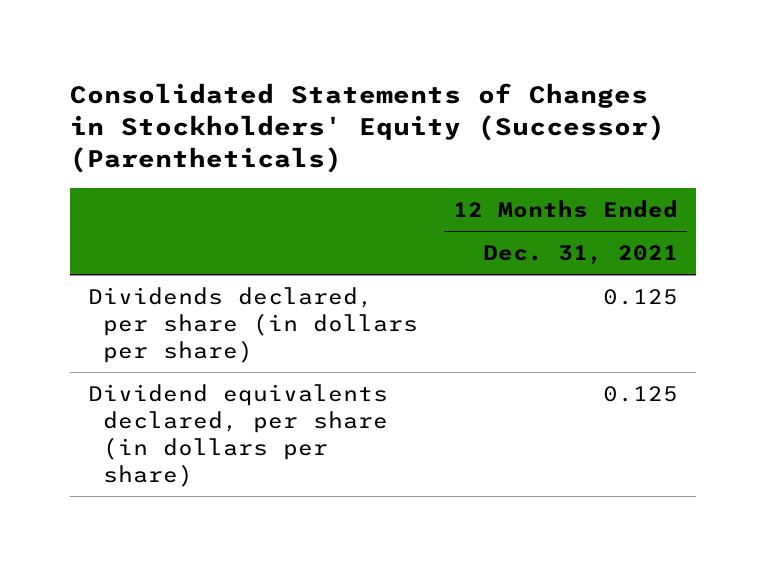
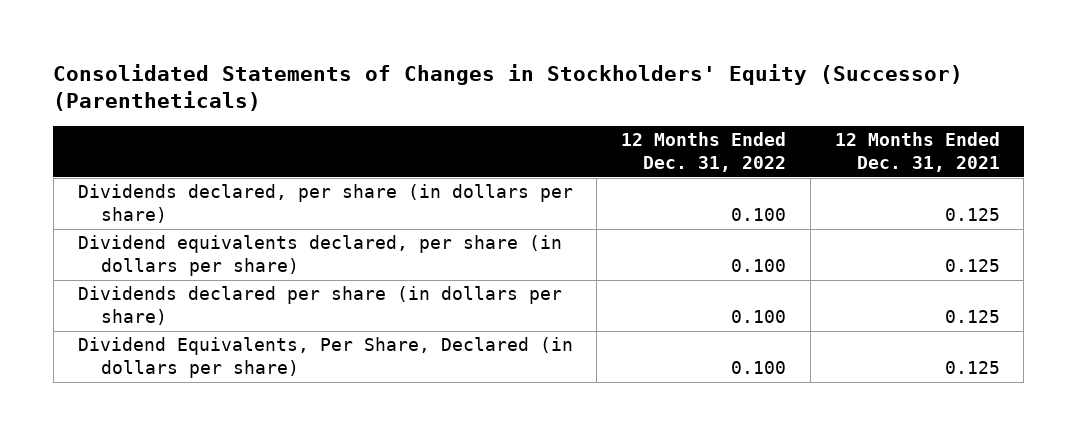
- | 12 Months Ended Dec. 31, 2021
+ | 12 Months Ended Dec. 31, 2022 | 12 Months Ended Dec. 31, 2021
+ Dividends declared per share (in dollars per share) | 0.100 | 0.125
+ Dividend Equivalents, Per Share, Declared (in dollars per share) | 0.100 | 0.125

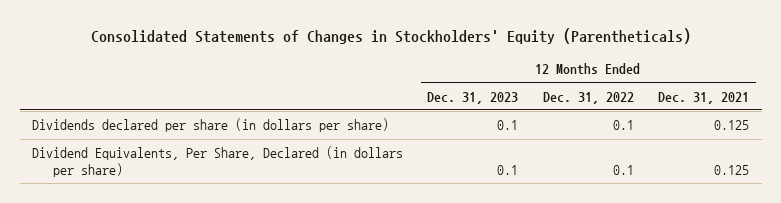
- Consolidated Statements of Changes in Stockholders' Equity (Successor) (Parentheticals)
+ Consolidated Statements of Changes in Stockholders' Equity (Parentheticals)
- | 12 Months Ended Dec. 31, 2022 | 12 Months Ended Dec. 31, 2021
+ | 12 Months Ended Dec. 31, 2023 | 12 Months Ended Dec. 31, 2022 | 12 Months Ended Dec. 31, 2021
- Dividends declared, per share (in dollars per share) | 0.100 | 0.125
- Dividend equivalents declared, per share (in dollars per share) | 0.100 | 0.125
- Dividends declared per share (in dollars per share) | 0.100 | 0.125
- Dividend Equivalents, Per Share, Declared (in dollars per share) | 0.100 | 0.125
+ Dividends declared per share (in dollars per share) | 0.1 | 0.1 | 0.125
+ Dividend Equivalents, Per Share, Declared (in dollars per share) | 0.1 | 0.1 | 0.125

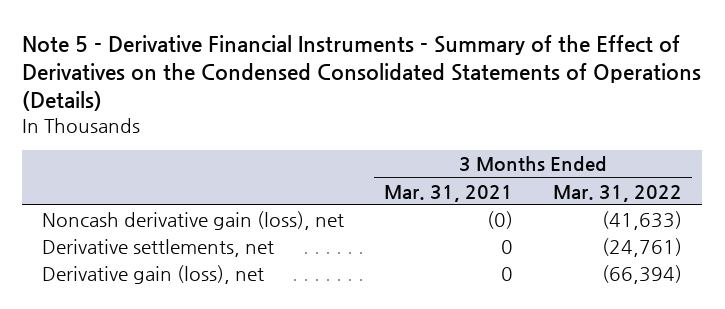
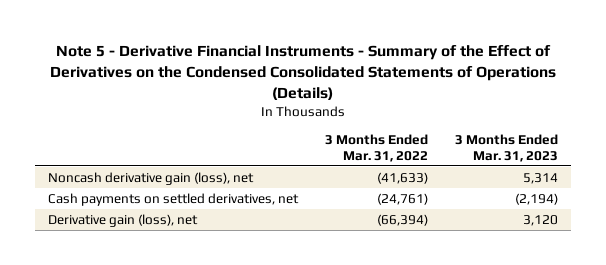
- | 3 Months Ended Mar. 31, 2021 | 3 Months Ended Mar. 31, 2022
+ | 3 Months Ended Mar. 31, 2022 | 3 Months Ended Mar. 31, 2023
- Derivative settlements, net | 0 | (24,761)
+ Cash payments on settled derivatives, net | (24,761) | (2,194)

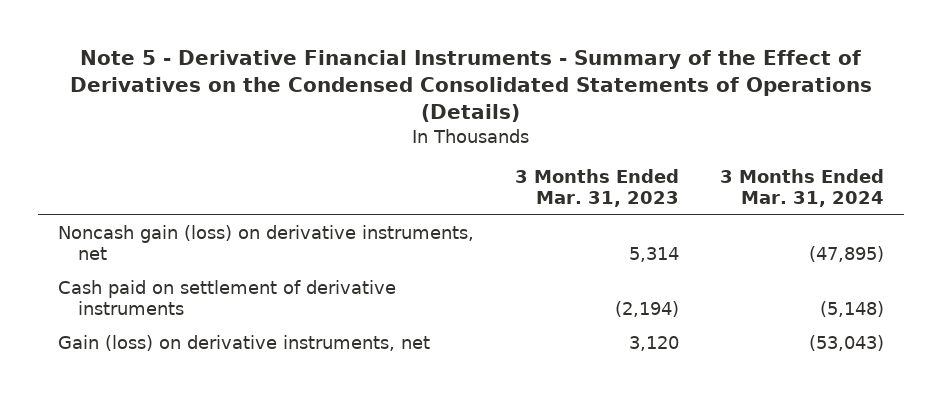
- | 3 Months Ended Mar. 31, 2022 | 3 Months Ended Mar. 31, 2023
+ | 3 Months Ended Mar. 31, 2023 | 3 Months Ended Mar. 31, 2024
- Noncash derivative gain (loss), net | (41,633) | 5,314
- Cash payments on settled derivatives, net | (24,761) | (2,194)
- Derivative gain (loss), net | (66,394) | 3,120
+ Noncash gain (loss) on derivative instruments, net | 5,314 | (47,895)
+ Cash paid on settlement of derivative instruments | (2,194) | (5,148)
+ Gain (loss) on derivative instruments, net | 3,120 | (53,043)

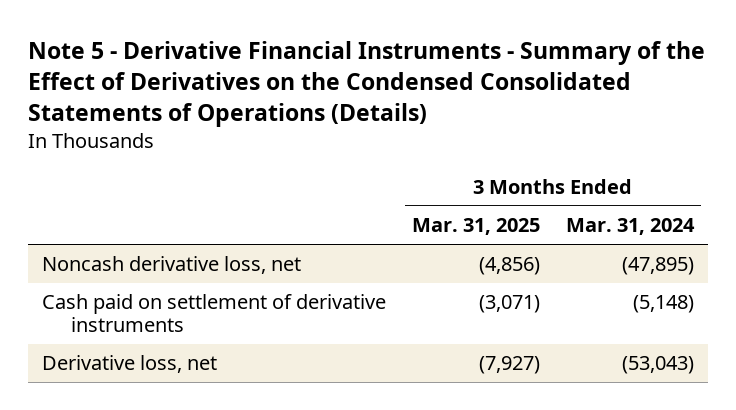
- | 3 Months Ended Mar. 31, 2023 | 3 Months Ended Mar. 31, 2024
+ | 3 Months Ended Mar. 31, 2025 | 3 Months Ended Mar. 31, 2024
- Noncash gain (loss) on derivative instruments, net | 5,314 | (47,895)
+ Noncash derivative loss, net | (4,856) | (47,895)
- Gain (loss) on derivative instruments, net | 3,120 | (53,043)
+ Derivative loss, net | (7,927) | (53,043)

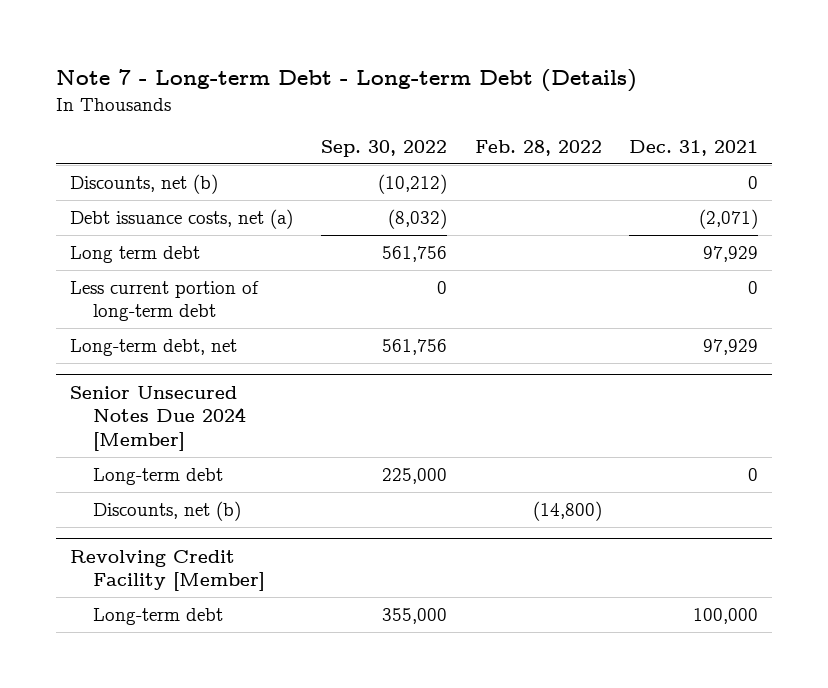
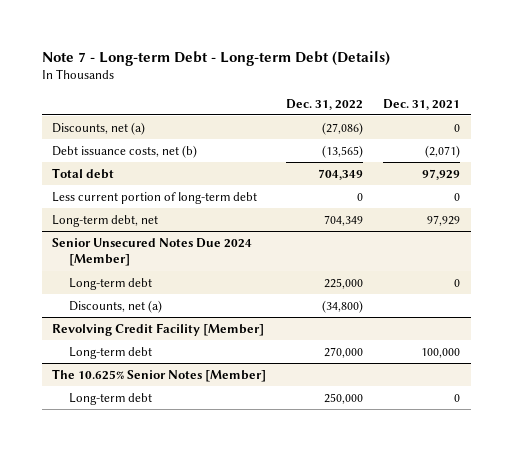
- | Sep. 30, 2022 | Feb. 28, 2022 | Dec. 31, 2021
+ | Dec. 31, 2022 | Dec. 31, 2021
- Discounts, net (b) | (10,212) | | 0
- Debt issuance costs, net (a) | (8,032) | | (2,071)
- Long term debt | 561,756 | | 97,929
+ Discounts, net (a) | (27,086) | 0
+ Debt issuance costs, net (b) | (13,565) | (2,071)
+ Total debt | 704,349 | 97,929
@ Senior Unsecured Notes Due 2024 [Member]
- Discounts, net (b) | | (14,800) |
+ Discounts, net (a) | (34,800) |
+ The 10.625% Senior Notes [Member]
+ Long-term debt | 250,000 | 0

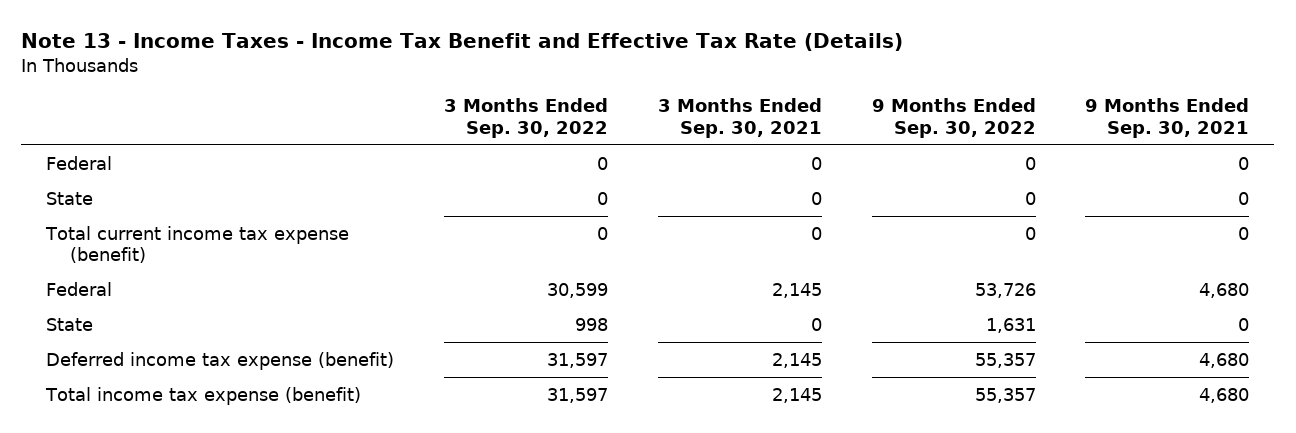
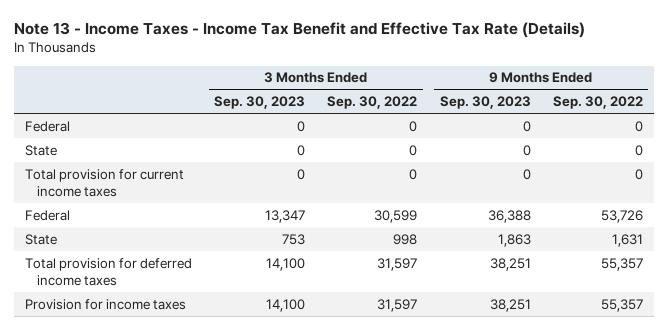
- | 3 Months Ended Sep. 30, 2022 | 3 Months Ended Sep. 30, 2021 | 9 Months Ended Sep. 30, 2022 | 9 Months Ended Sep. 30, 2021
+ | 3 Months Ended Sep. 30, 2023 | 3 Months Ended Sep. 30, 2022 | 9 Months Ended Sep. 30, 2023 | 9 Months Ended Sep. 30, 2022
- Total current income tax expense (benefit) | 0 | 0 | 0 | 0
+ Total provision for current income taxes | 0 | 0 | 0 | 0
- Deferred income tax expense (benefit) | 31,597 | 2,145 | 55,357 | 4,680
- Total income tax expense (benefit) | 31,597 | 2,145 | 55,357 | 4,680
+ Total provision for deferred income taxes | 14,100 | 31,597 | 38,251 | 55,357
+ Provision for income taxes | 14,100 | 31,597 | 38,251 | 55,357

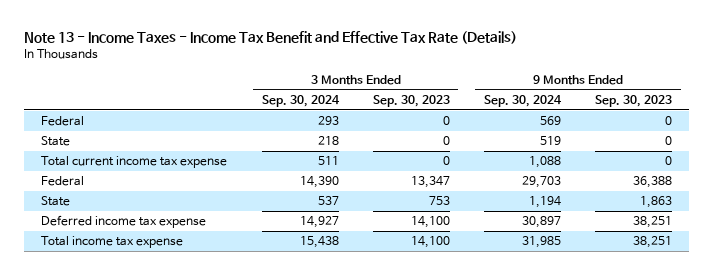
- | 3 Months Ended Sep. 30, 2023 | 3 Months Ended Sep. 30, 2022 | 9 Months Ended Sep. 30, 2023 | 9 Months Ended Sep. 30, 2022
+ | 3 Months Ended Sep. 30, 2024 | 3 Months Ended Sep. 30, 2023 | 9 Months Ended Sep. 30, 2024 | 9 Months Ended Sep. 30, 2023
- Total provision for current income taxes | 0 | 0 | 0 | 0
+ Total current income tax expense | 511 | 0 | 1,088 | 0
- Total provision for deferred income taxes | 14,100 | 31,597 | 38,251 | 55,357
- Provision for income taxes | 14,100 | 31,597 | 38,251 | 55,357
+ Deferred income tax expense | 14,927 | 14,100 | 30,897 | 38,251
+ Total income tax expense | 15,438 | 14,100 | 31,985 | 38,251

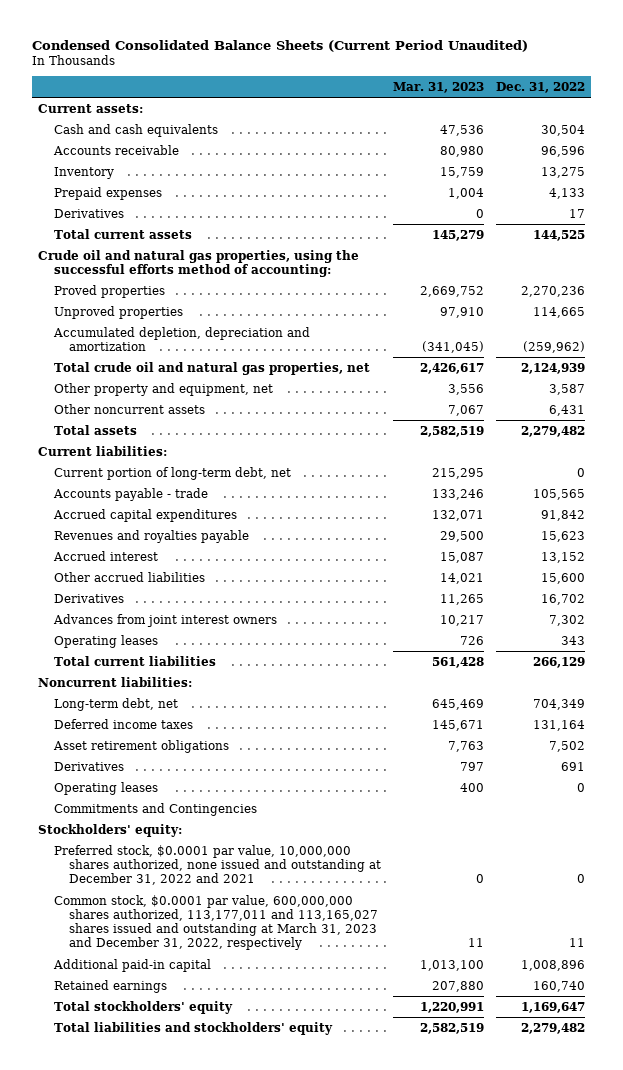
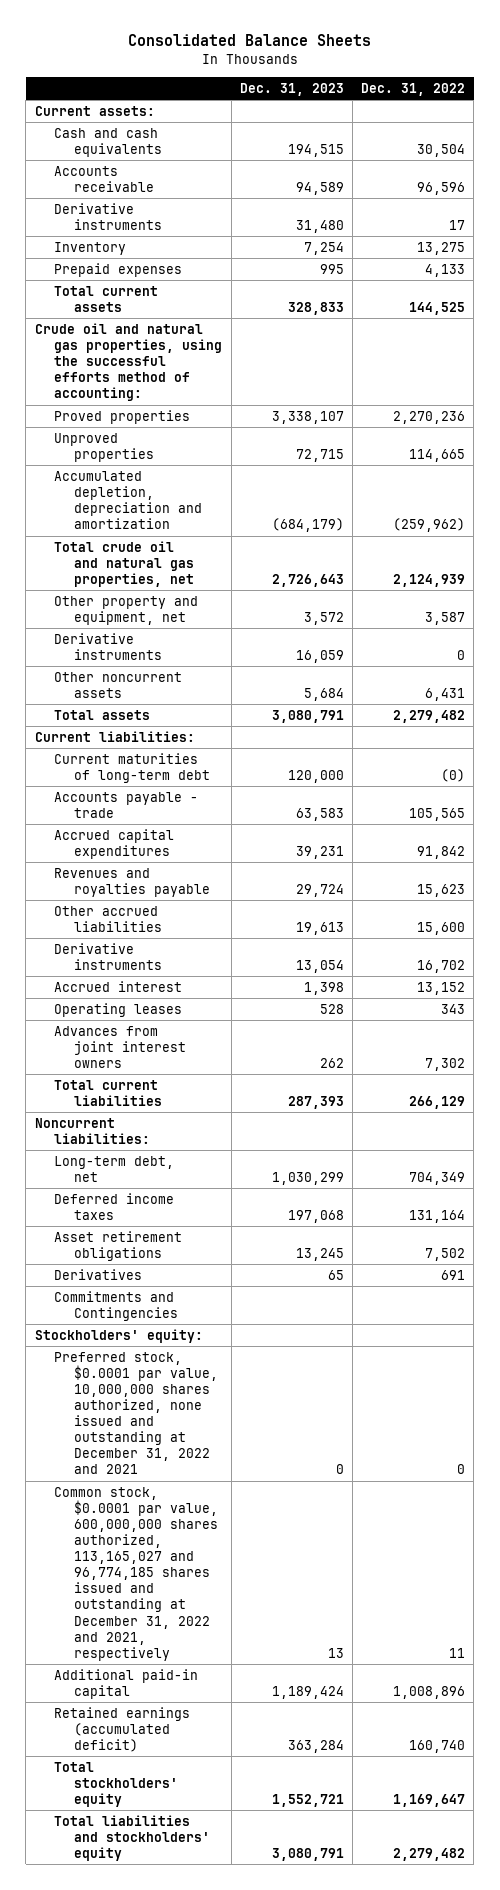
- Condensed Consolidated Balance Sheets (Current Period Unaudited)
+ Consolidated Balance Sheets
- | Mar. 31, 2023 | Dec. 31, 2022
+ | Dec. 31, 2023 | Dec. 31, 2022
+ Derivative instruments | 31,480 | 17
- Derivatives | 0 | 17
+ Derivative instruments | 16,059 | 0
- Current portion of long-term debt, net | 215,295 | 0
+ Current maturities of long-term debt | 120,000 | (0)
- Derivatives | 11,265 | 16,702
+ Derivative instruments | 13,054 | 16,702
moved down: Accrued interest | 1,398 | 13,152
moved down: Advances from joint interest owners | 262 | 7,302
- Operating leases | 400 | 0
- Common stock, $0.0001 par value, 600,000,000 shares authorized, 113,177,011 and 113,165,027 shares issued and outstanding at March 31, 2023 and December 31, 2022, respectively | 11 | 11
+ Common stock, $0.0001 par value, 600,000,000 shares authorized, 113,165,027 and 96,774,185 shares issued and outstanding at December 31, 2022 and 2021, respectively | 13 | 11
- Retained earnings | 207,880 | 160,740
+ Retained earnings (accumulated deficit) | 363,284 | 160,740

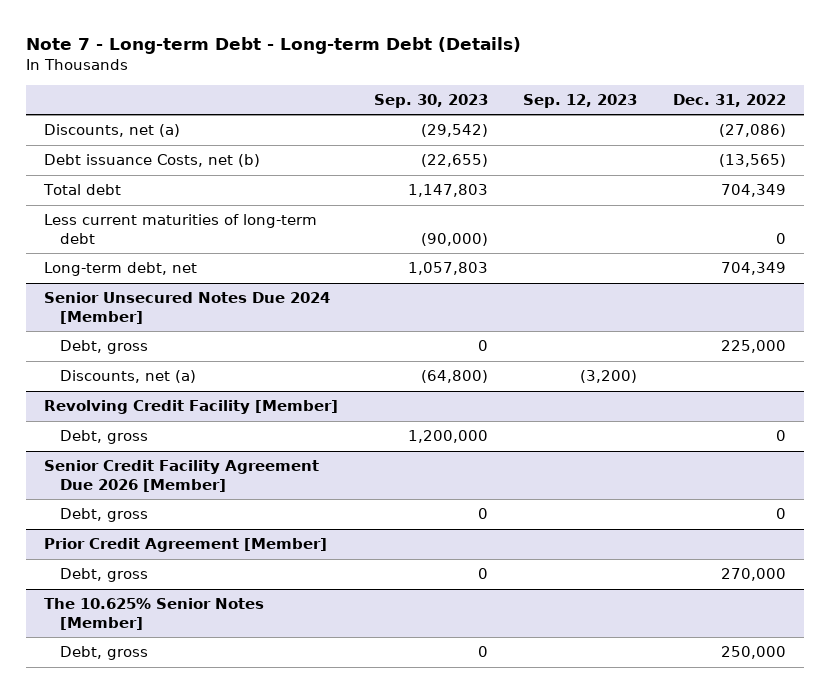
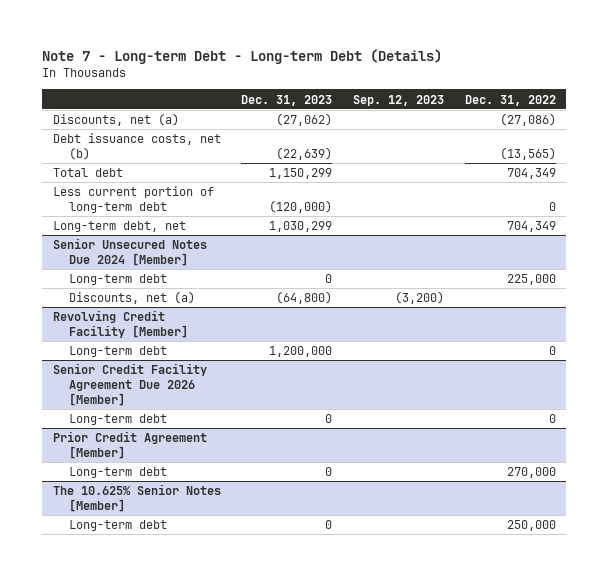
- | Sep. 30, 2023 | Sep. 12, 2023 | Dec. 31, 2022
+ | Dec. 31, 2023 | Sep. 12, 2023 | Dec. 31, 2022
- Debt issuance Costs, net (b) | (22,655) | | (13,565)
+ Debt issuance costs, net (b) | (22,639) | | (13,565)
- Less current maturities of long-term debt | (90,000) | | 0
+ Less current portion of long-term debt | (120,000) | | 0
@ Senior Unsecured Notes Due 2024 [Member]
- Debt, gross | 0 | | 225,000
+ Long-term debt | 0 | | 225,000
@ Revolving Credit Facility [Member]
- Debt, gross | 1,200,000 | | 0
+ Long-term debt | 1,200,000 | | 0
@ Senior Credit Facility Agreement Due 2026 [Member]
- Debt, gross | 0 | | 0
+ Long-term debt | 0 | | 0
@ Prior Credit Agreement [Member]
- Debt, gross | 0 | | 270,000
+ Long-term debt | 0 | | 270,000
@ The 10.625% Senior Notes [Member]
- Debt, gross | 0 | | 250,000
+ Long-term debt | 0 | | 250,000

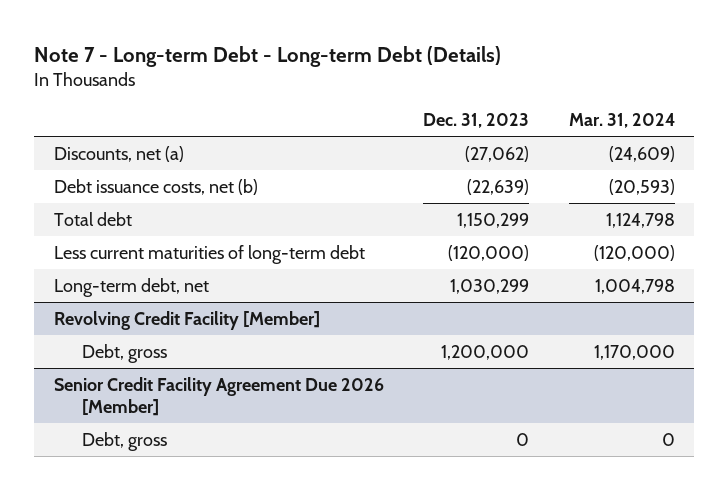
- | Dec. 31, 2023 | Sep. 12, 2023 | Dec. 31, 2022
+ | Dec. 31, 2023 | Mar. 31, 2024
- Less current portion of long-term debt | (120,000) | | 0
+ Less current maturities of long-term debt | (120,000) | (120,000)
- Senior Unsecured Notes Due 2024 [Member]
- Long-term debt | 0 | | 225,000
- Discounts, net (a) | (64,800) | (3,200) |
@ Revolving Credit Facility [Member]
- Long-term debt | 1,200,000 | | 0
+ Debt, gross | 1,200,000 | 1,170,000
@ Senior Credit Facility Agreement Due 2026 [Member]
- Long-term debt | 0 | | 0
- Prior Credit Agreement [Member]
- Long-term debt | 0 | | 270,000
- The 10.625% Senior Notes [Member]
- Long-term debt | 0 | | 250,000
@ Senior Credit Facility Agreement Due 2026 [Member]
+ Debt, gross | 0 | 0

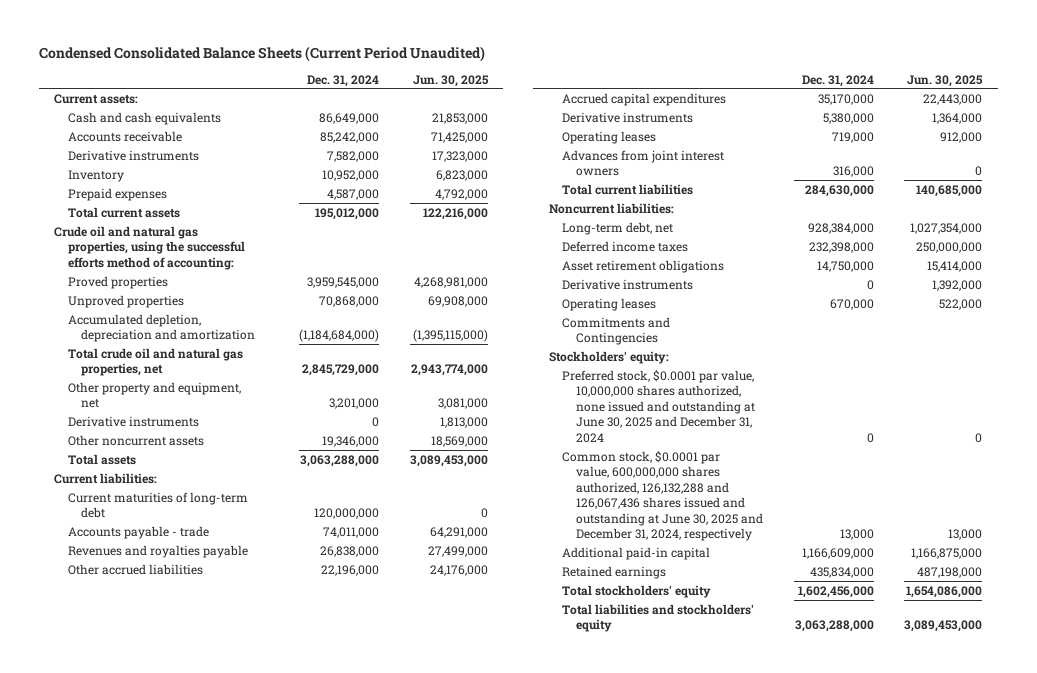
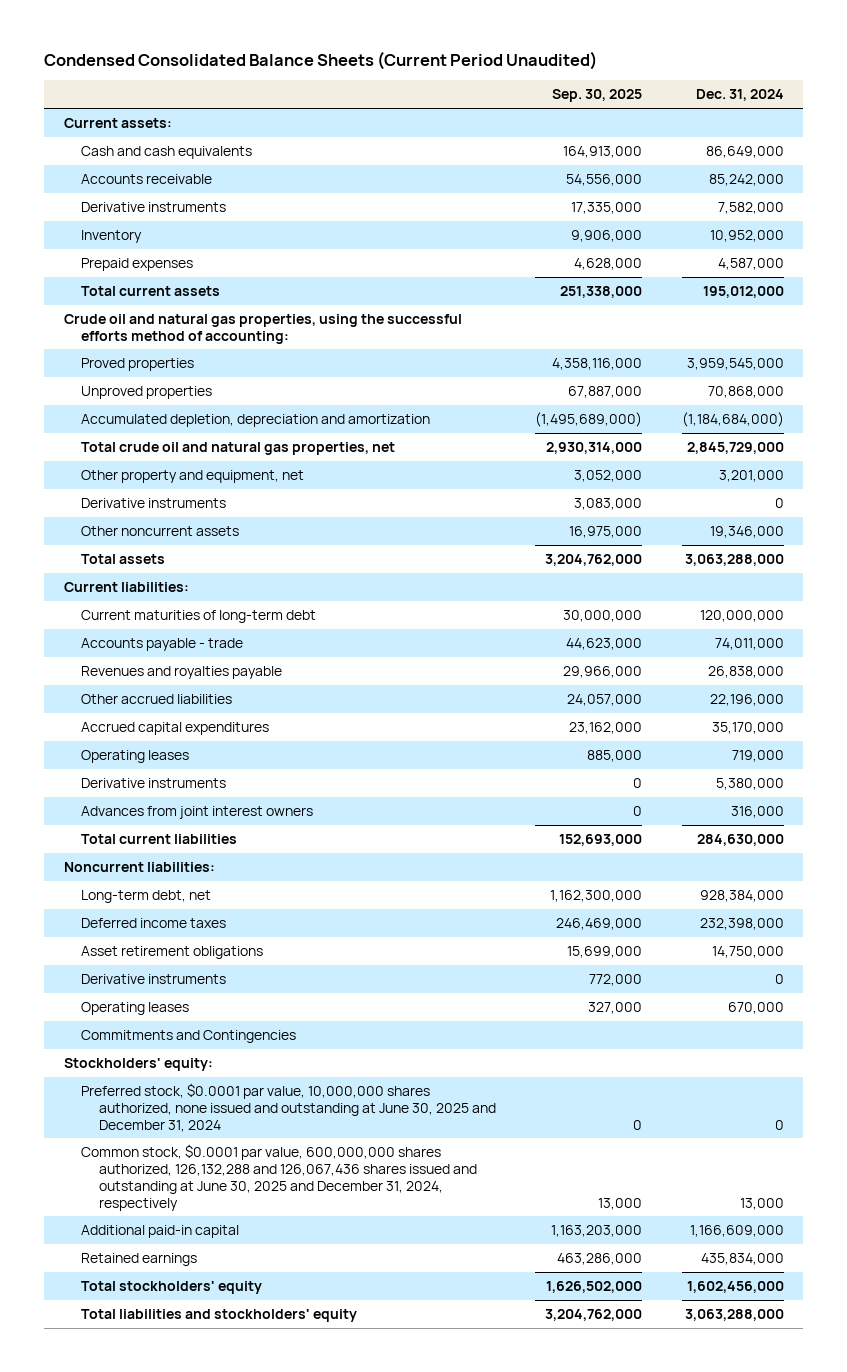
- | Dec. 31, 2024 | Jun. 30, 2025
+ | Sep. 30, 2025 | Dec. 31, 2024
moved down: Derivative instruments | 0 | 5,380,000

